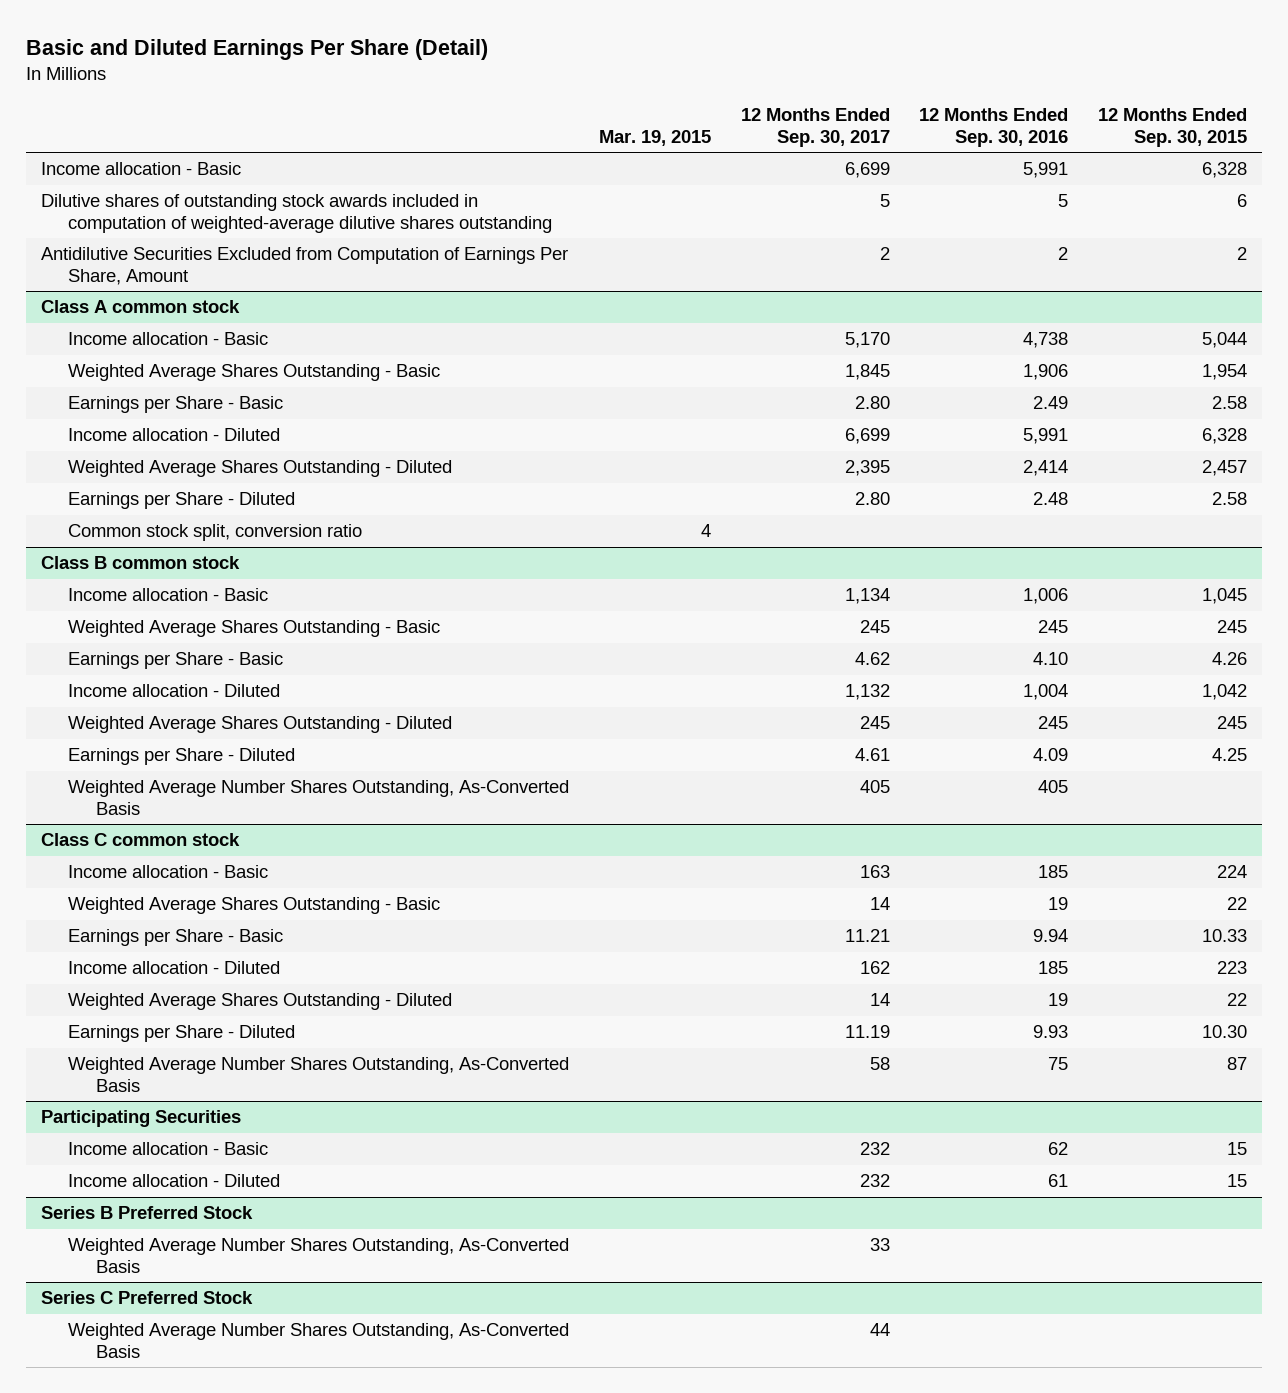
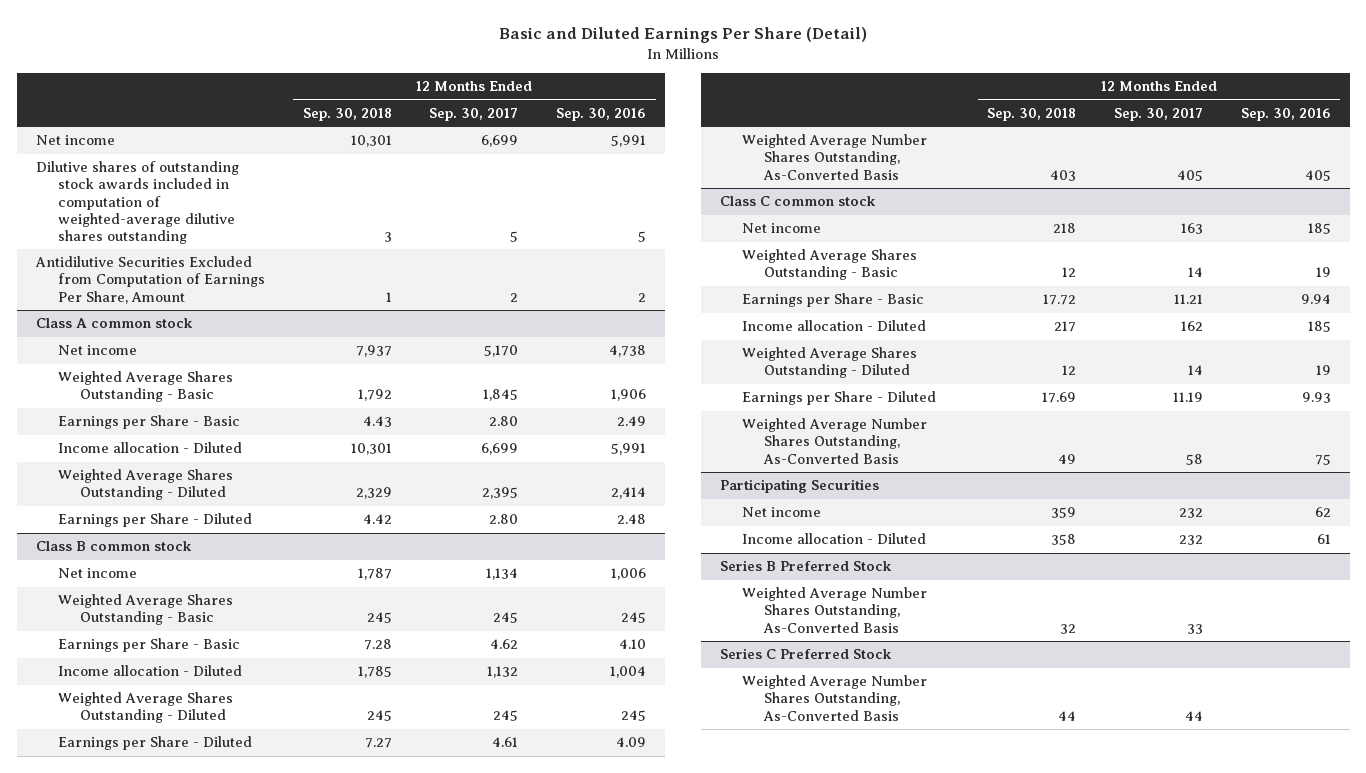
- | Mar. 19, 2015 | 12 Months Ended Sep. 30, 2017 | 12 Months Ended Sep. 30, 2016 | 12 Months Ended Sep. 30, 2015
+ | 12 Months Ended Sep. 30, 2018 | 12 Months Ended Sep. 30, 2017 | 12 Months Ended Sep. 30, 2016
- Income allocation - Basic | | 6,699 | 5,991 | 6,328
+ Net income | 10,301 | 6,699 | 5,991
@ Class A common stock
- Income allocation - Basic | | 5,170 | 4,738 | 5,044
+ Net income | 7,937 | 5,170 | 4,738
- Common stock split, conversion ratio | 4 | | |
@ Class B common stock
- Income allocation - Basic | | 1,134 | 1,006 | 1,045
+ Net income | 1,787 | 1,134 | 1,006
@ Class C common stock
- Income allocation - Basic | | 163 | 185 | 224
+ Net income | 218 | 163 | 185
@ Participating Securities
- Income allocation - Basic | | 232 | 62 | 15
+ Net income | 359 | 232 | 62

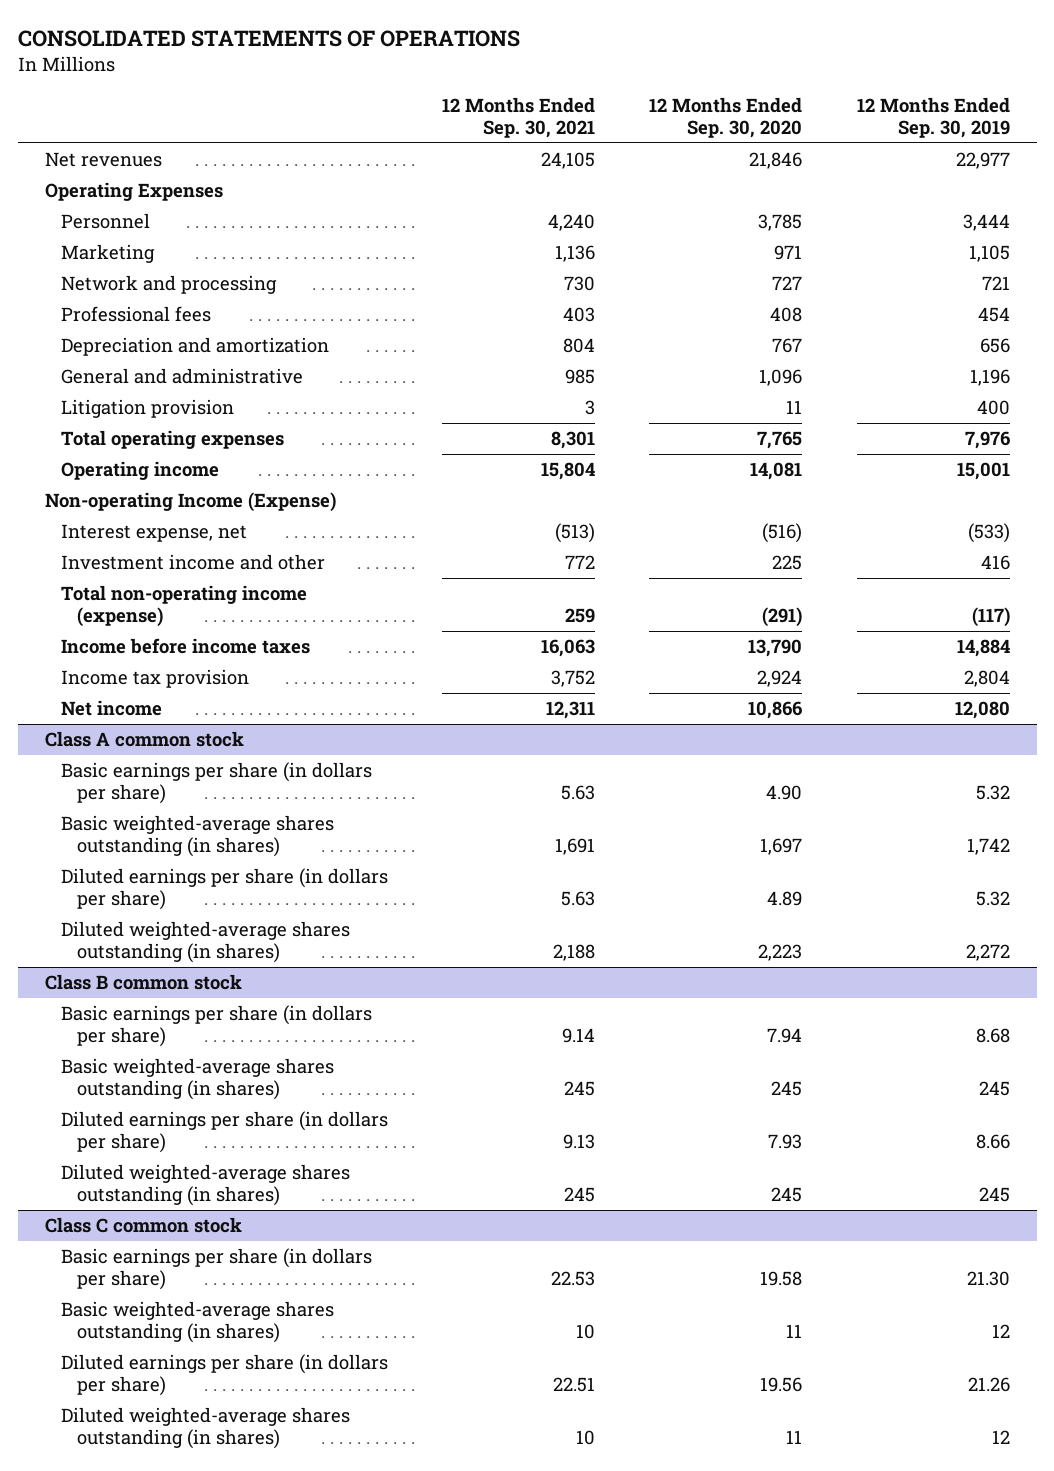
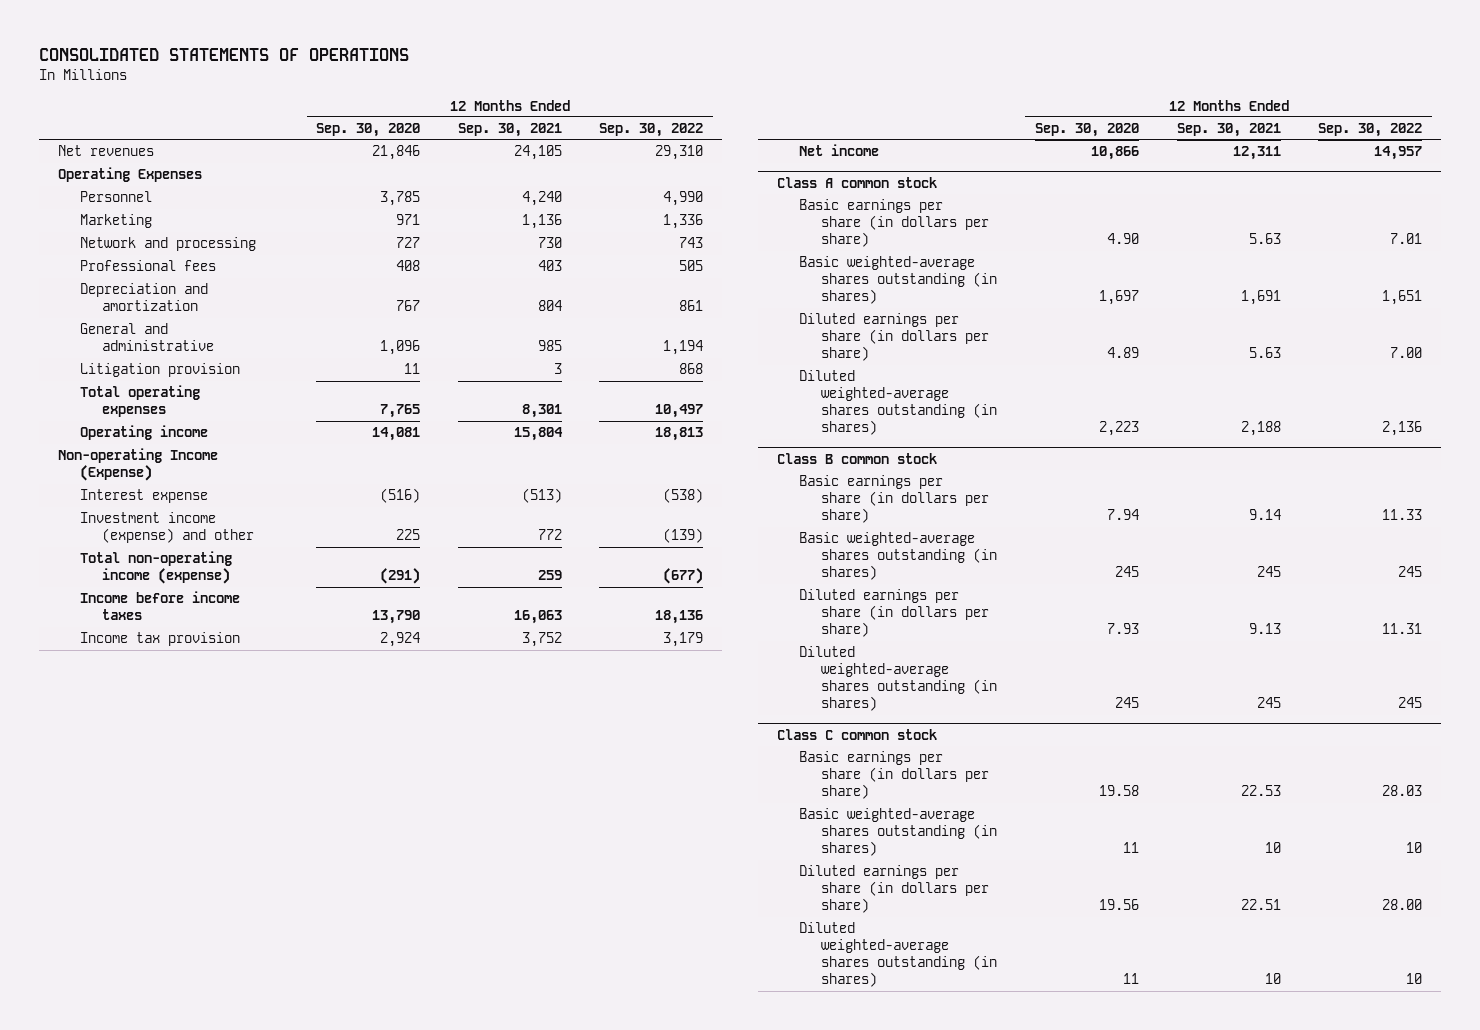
- | 12 Months Ended Sep. 30, 2021 | 12 Months Ended Sep. 30, 2020 | 12 Months Ended Sep. 30, 2019
+ | 12 Months Ended Sep. 30, 2020 | 12 Months Ended Sep. 30, 2021 | 12 Months Ended Sep. 30, 2022
- Interest expense, net | (513) | (516) | (533)
- Investment income and other | 772 | 225 | 416
+ Interest expense | (516) | (513) | (538)
+ Investment income (expense) and other | 225 | 772 | (139)

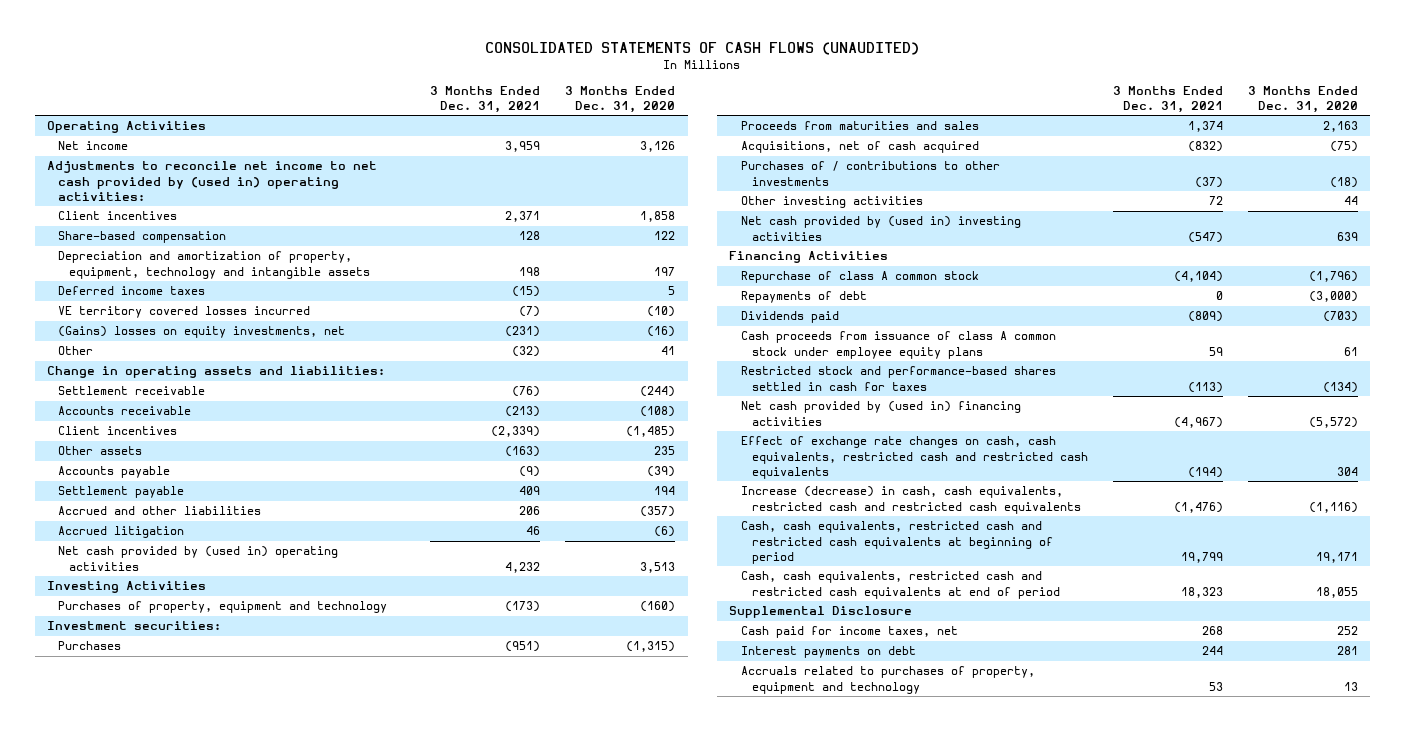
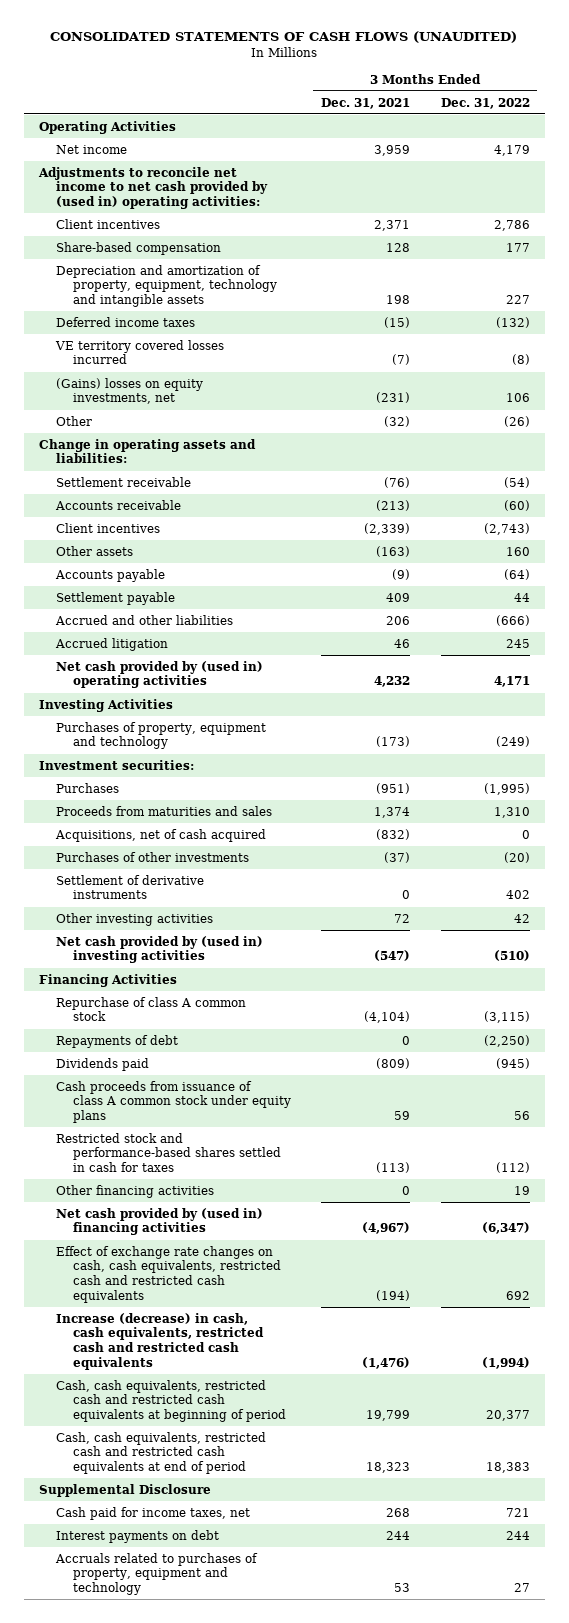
- | 3 Months Ended Dec. 31, 2021 | 3 Months Ended Dec. 31, 2020
+ | 3 Months Ended Dec. 31, 2021 | 3 Months Ended Dec. 31, 2022
- Purchases of / contributions to other investments | (37) | (18)
+ Purchases of other investments | (37) | (20)
+ Settlement of derivative instruments | 0 | 402
- Cash proceeds from issuance of class A common stock under employee equity plans | 59 | 61
+ Cash proceeds from issuance of class A common stock under equity plans | 59 | 56
+ Other financing activities | 0 | 19

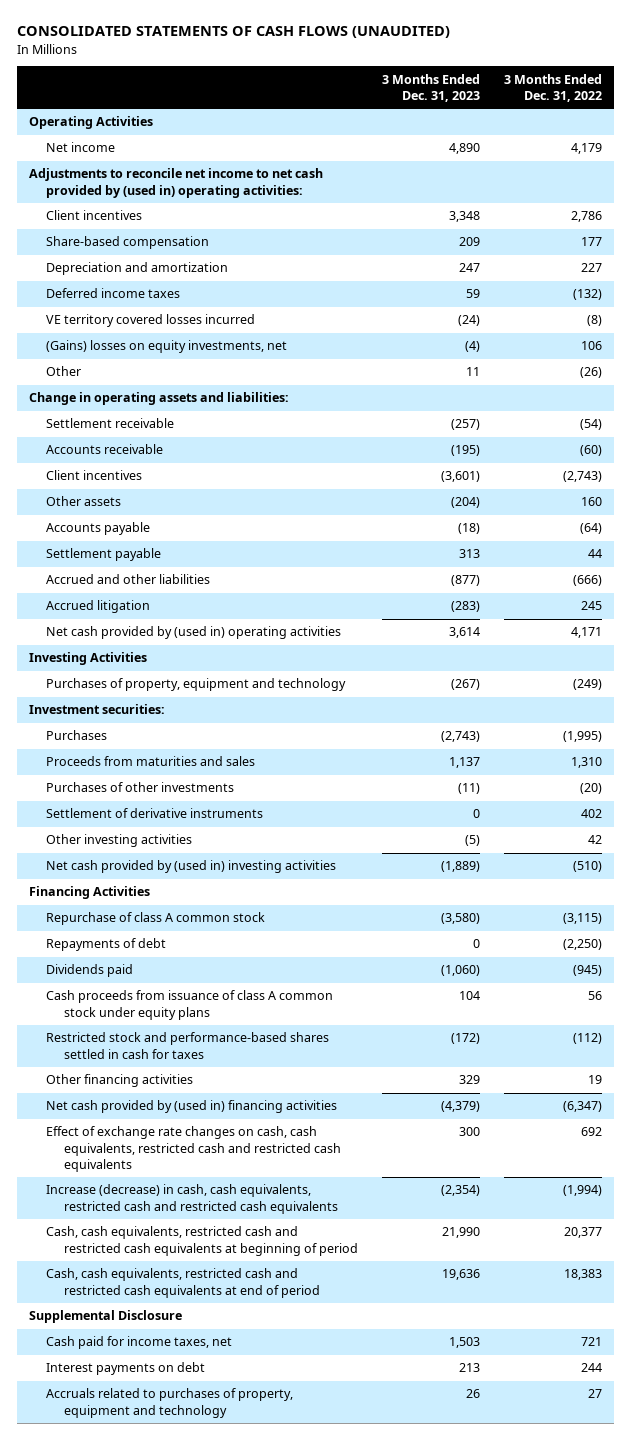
- | 3 Months Ended Dec. 31, 2021 | 3 Months Ended Dec. 31, 2022
+ | 3 Months Ended Dec. 31, 2023 | 3 Months Ended Dec. 31, 2022
- Depreciation and amortization of property, equipment, technology and intangible assets | 198 | 227
+ Depreciation and amortization | 247 | 227
- Acquisitions, net of cash acquired | (832) | 0

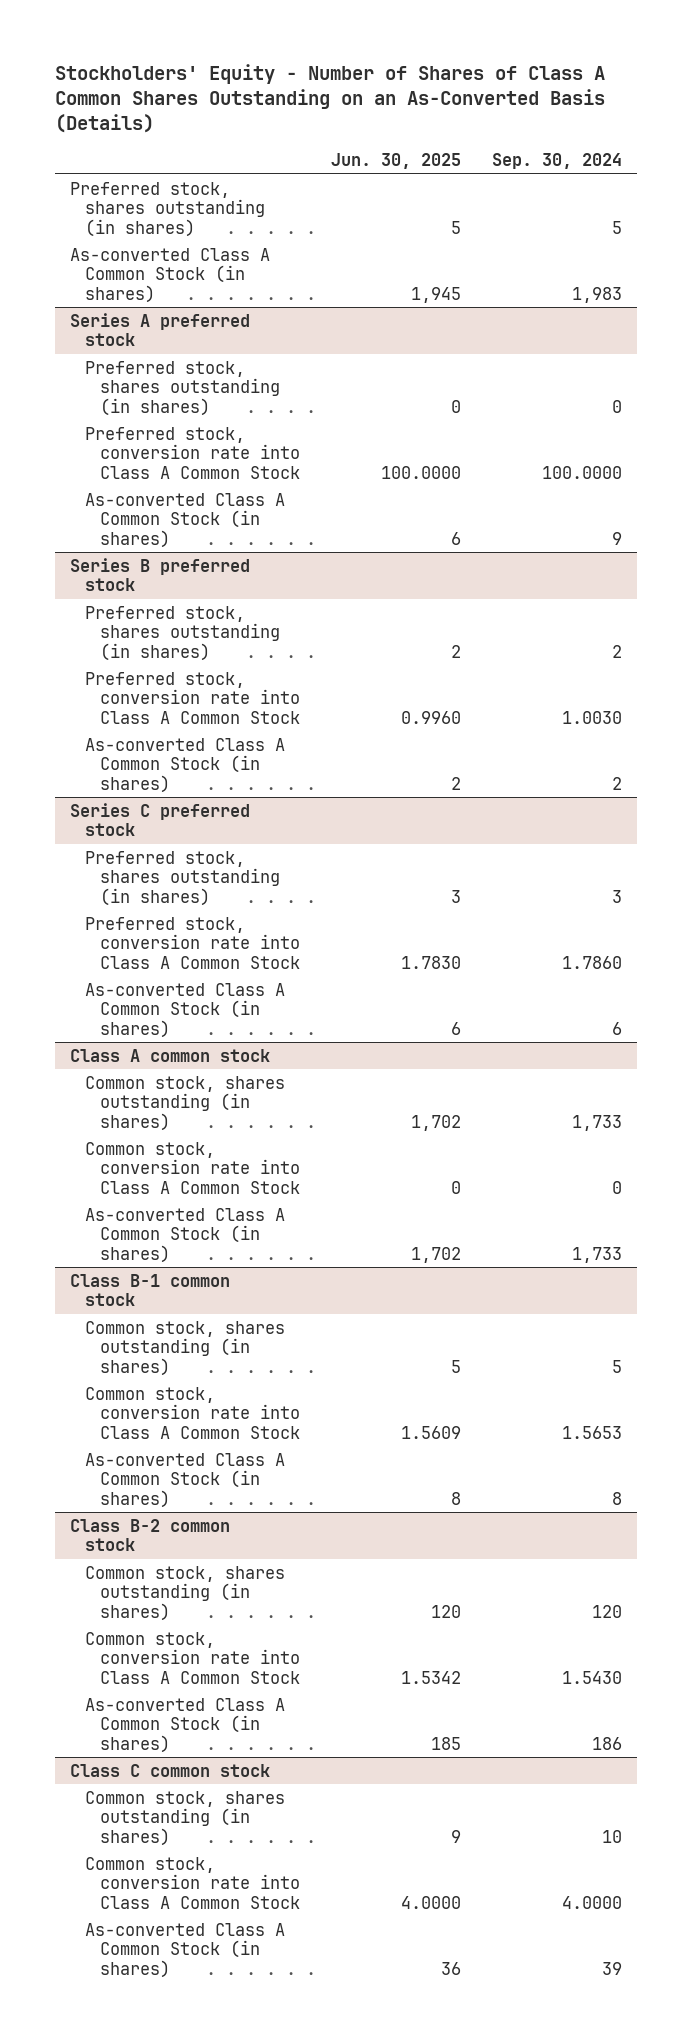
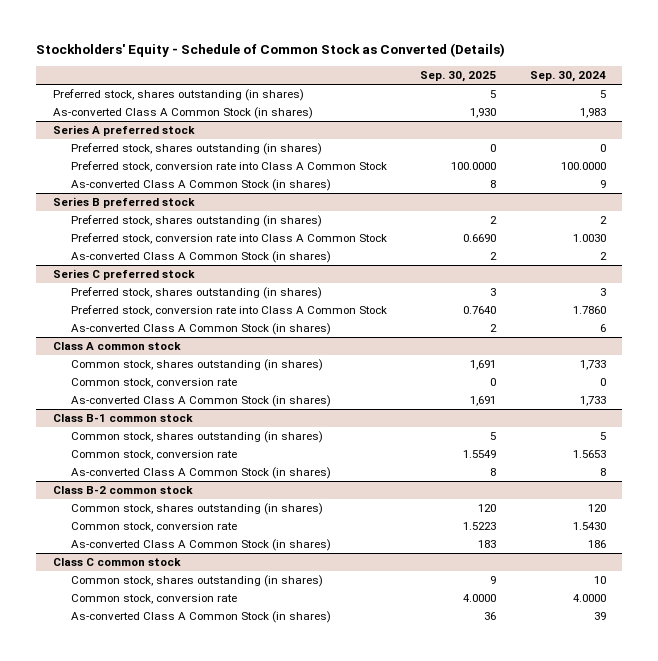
- Stockholders' Equity - Number of Shares of Class A Common Shares Outstanding on an As-Converted Basis (Details)
+ Stockholders' Equity - Schedule of Common Stock as Converted (Details)
- | Jun. 30, 2025 | Sep. 30, 2024
+ | Sep. 30, 2025 | Sep. 30, 2024
@ Class A common stock
- Common stock, conversion rate into Class A Common Stock | 0 | 0
+ Common stock, conversion rate | 0 | 0
@ Class B-1 common stock
- Common stock, conversion rate into Class A Common Stock | 1.5609 | 1.5653
+ Common stock, conversion rate | 1.5549 | 1.5653
@ Class B-2 common stock
- Common stock, conversion rate into Class A Common Stock | 1.5342 | 1.5430
+ Common stock, conversion rate | 1.5223 | 1.5430
@ Class C common stock
- Common stock, conversion rate into Class A Common Stock | 4.0000 | 4.0000
+ Common stock, conversion rate | 4.0000 | 4.0000

